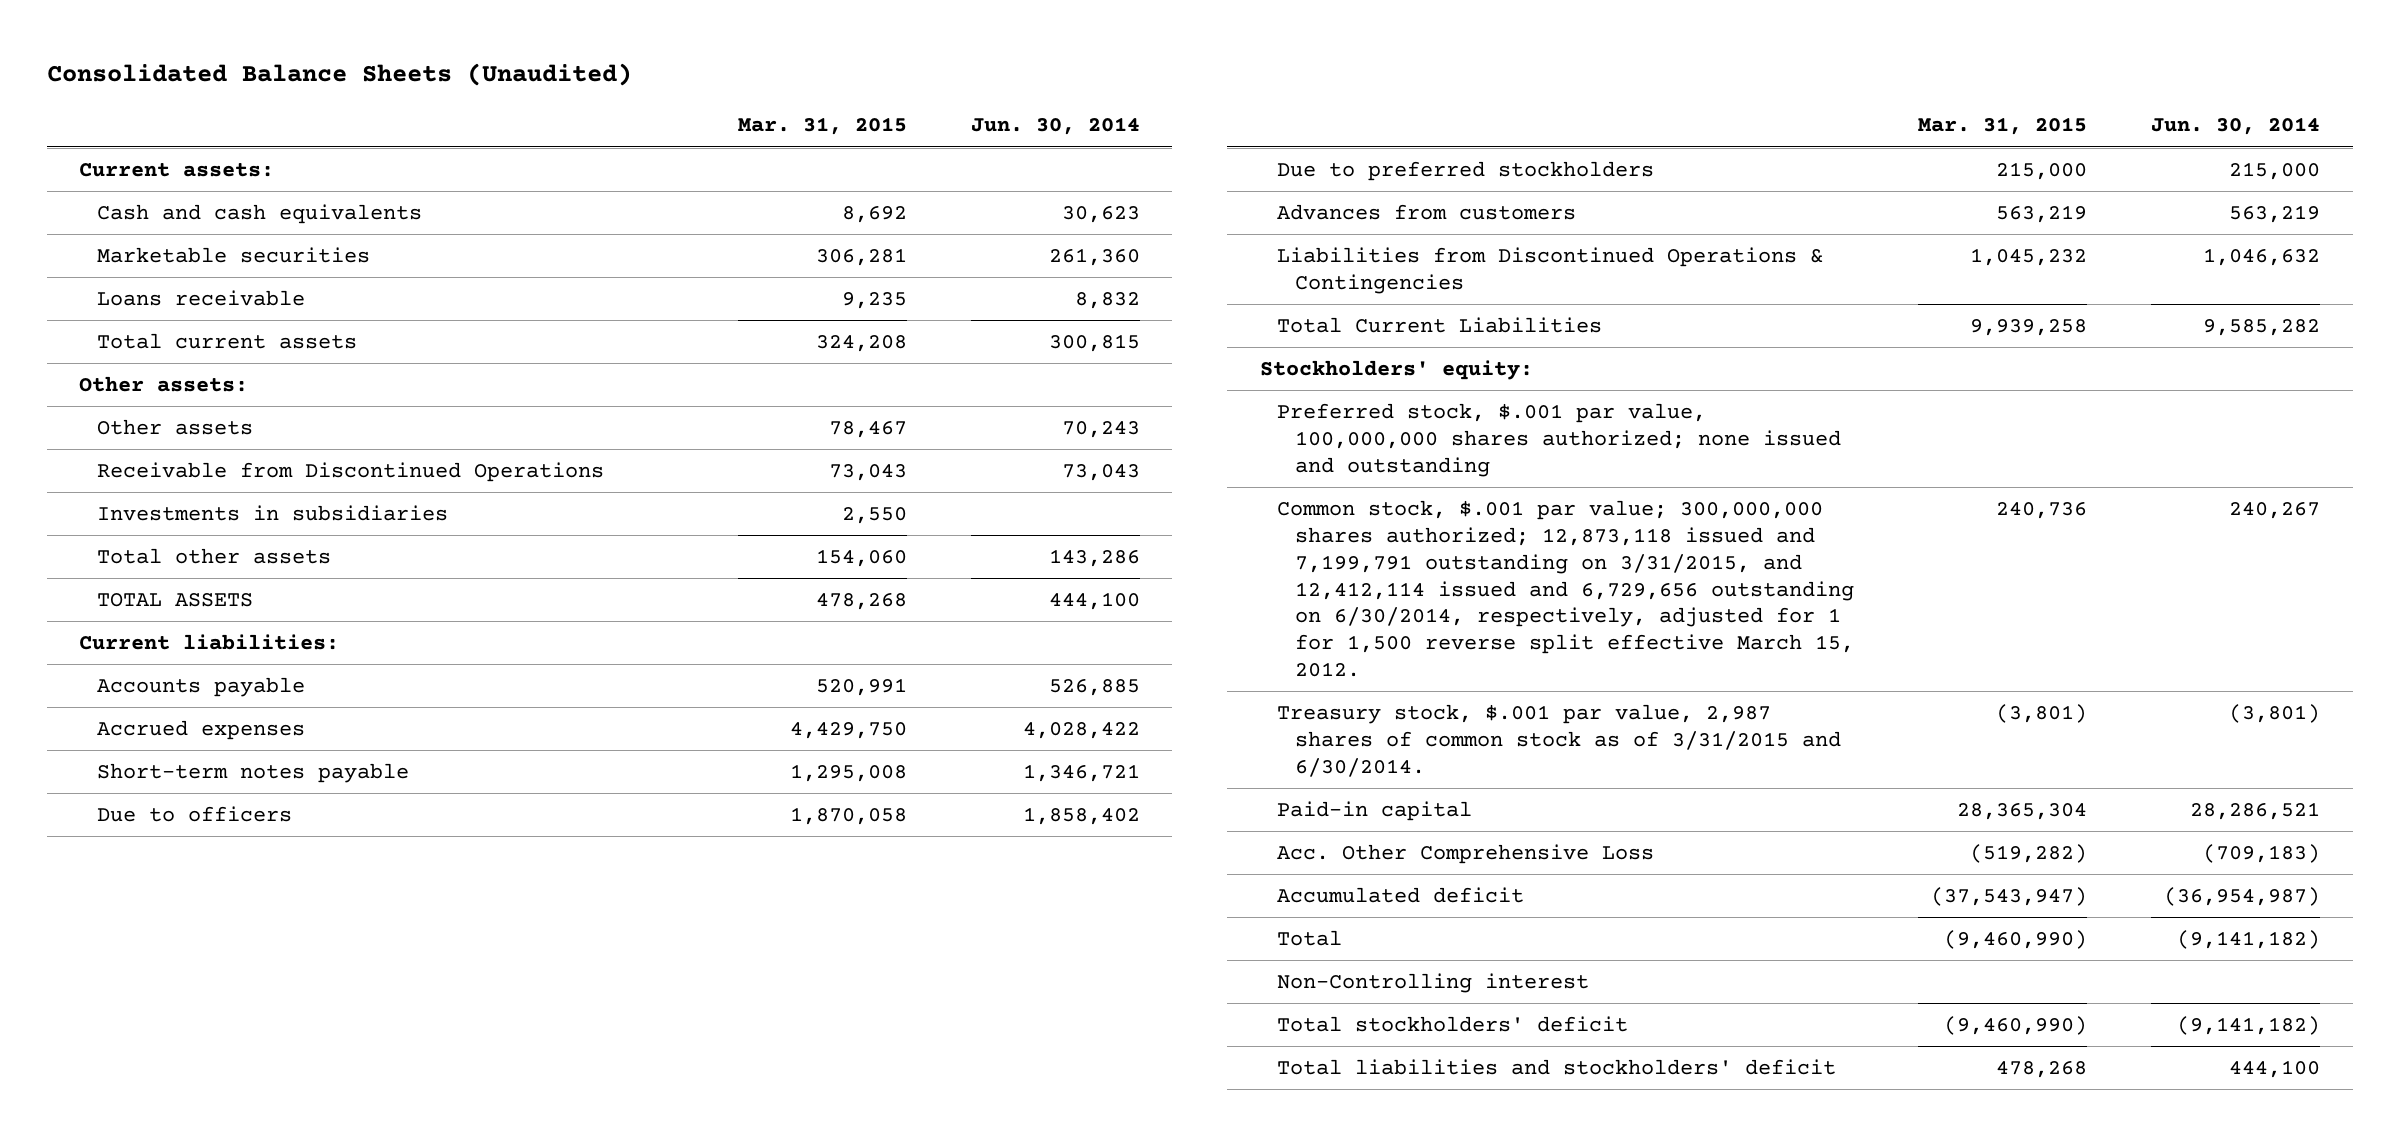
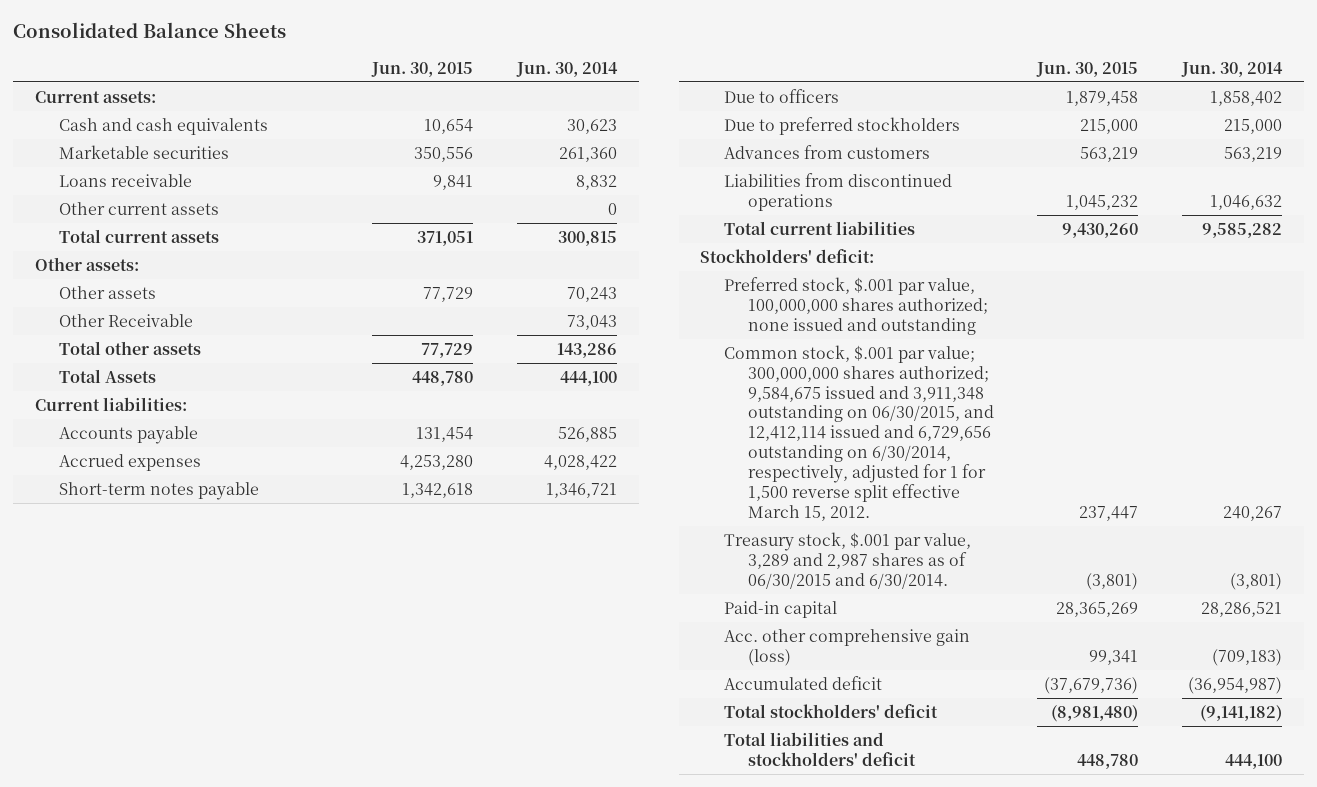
- Consolidated Balance Sheets (Unaudited)
+ Consolidated Balance Sheets
- | Mar. 31, 2015 | Jun. 30, 2014
+ | Jun. 30, 2015 | Jun. 30, 2014
+ Other current assets | | 0
- Receivable from Discontinued Operations | 73,043 | 73,043
- Investments in subsidiaries | 2,550 |
+ Other Receivable | | 73,043
- TOTAL ASSETS | 478,268 | 444,100
+ Total Assets | 448,780 | 444,100
- Liabilities from Discontinued Operations & Contingencies | 1,045,232 | 1,046,632
- Total Current Liabilities | 9,939,258 | 9,585,282
- Stockholders' equity:
+ Liabilities from discontinued operations | 1,045,232 | 1,046,632
+ Total current liabilities | 9,430,260 | 9,585,282
+ Stockholders' deficit:
- Common stock, $.001 par value; 300,000,000 shares authorized; 12,873,118 issued and 7,199,791 outstanding on 3/31/2015, and 12,412,114 issued and 6,729,656 outstanding on 6/30/2014, respectively, adjusted for 1 for 1,500 reverse split effective March 15, 2012. | 240,736 | 240,267
- Treasury stock, $.001 par value, 2,987 shares of common stock as of 3/31/2015 and 6/30/2014. | (3,801) | (3,801)
+ Common stock, $.001 par value; 300,000,000 shares authorized; 9,584,675 issued and 3,911,348 outstanding on 06/30/2015, and 12,412,114 issued and 6,729,656 outstanding on 6/30/2014, respectively, adjusted for 1 for 1,500 reverse split effective March 15, 2012. | 237,447 | 240,267
+ Treasury stock, $.001 par value, 3,289 and 2,987 shares as of 06/30/2015 and 6/30/2014. | (3,801) | (3,801)
- Acc. Other Comprehensive Loss | (519,282) | (709,183)
+ Acc. other comprehensive gain (loss) | 99,341 | (709,183)
- Total | (9,460,990) | (9,141,182)
- Non-Controlling interest

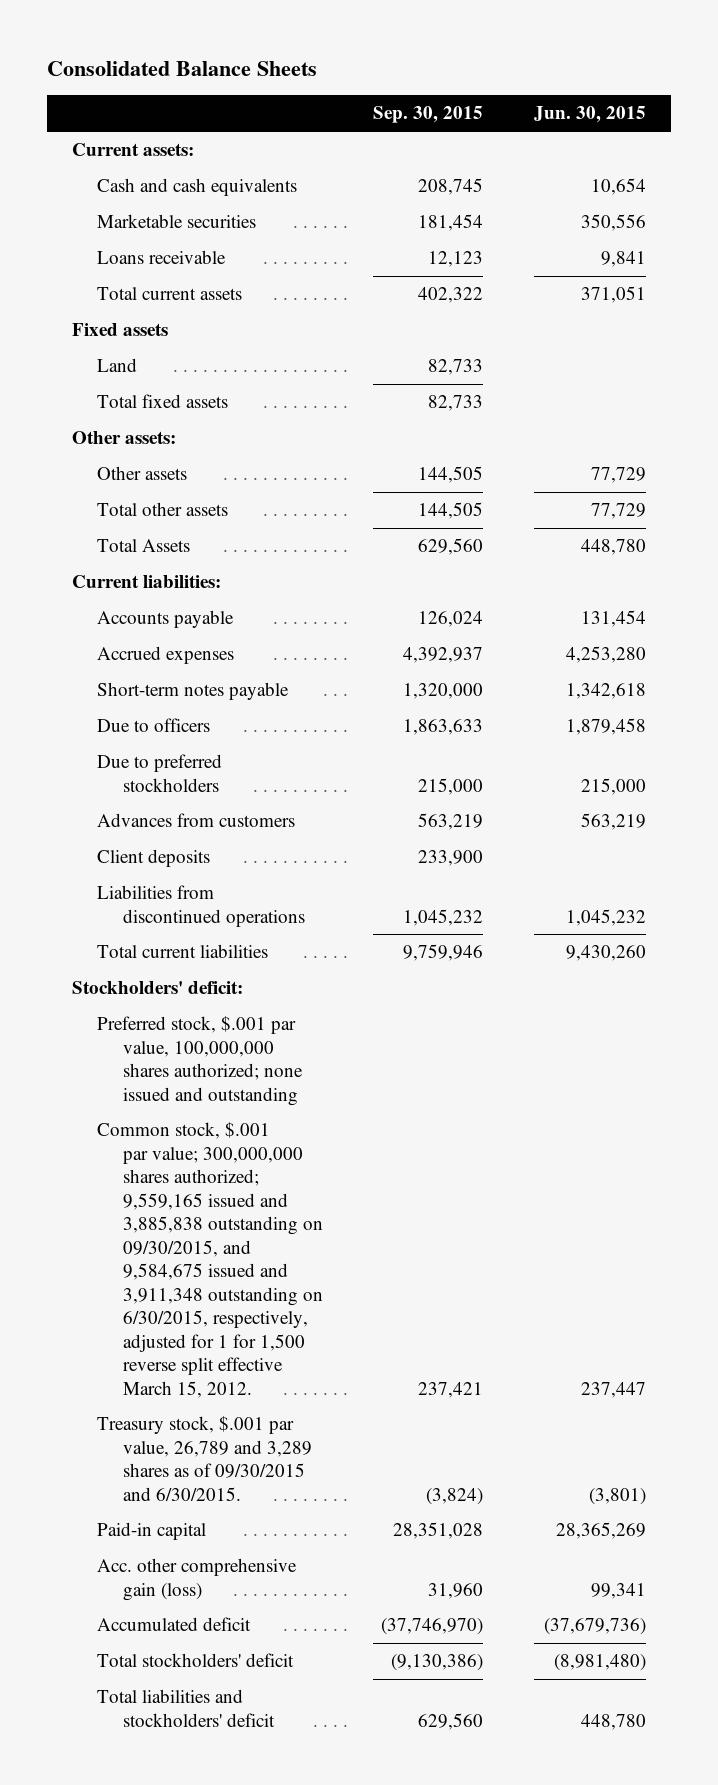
- | Jun. 30, 2015 | Jun. 30, 2014
+ | Sep. 30, 2015 | Jun. 30, 2015
- Other current assets | | 0
+ Fixed assets
+ Land | 82,733 |
+ Total fixed assets | 82,733 |
- Other Receivable | | 73,043
+ Client deposits | 233,900 |
- Common stock, $.001 par value; 300,000,000 shares authorized; 9,584,675 issued and 3,911,348 outstanding on 06/30/2015, and 12,412,114 issued and 6,729,656 outstanding on 6/30/2014, respectively, adjusted for 1 for 1,500 reverse split effective March 15, 2012. | 237,447 | 240,267
- Treasury stock, $.001 par value, 3,289 and 2,987 shares as of 06/30/2015 and 6/30/2014. | (3,801) | (3,801)
+ Common stock, $.001 par value; 300,000,000 shares authorized; 9,559,165 issued and 3,885,838 outstanding on 09/30/2015, and 9,584,675 issued and 3,911,348 outstanding on 6/30/2015, respectively, adjusted for 1 for 1,500 reverse split effective March 15, 2012. | 237,421 | 237,447
+ Treasury stock, $.001 par value, 26,789 and 3,289 shares as of 09/30/2015 and 6/30/2015. | (3,824) | (3,801)

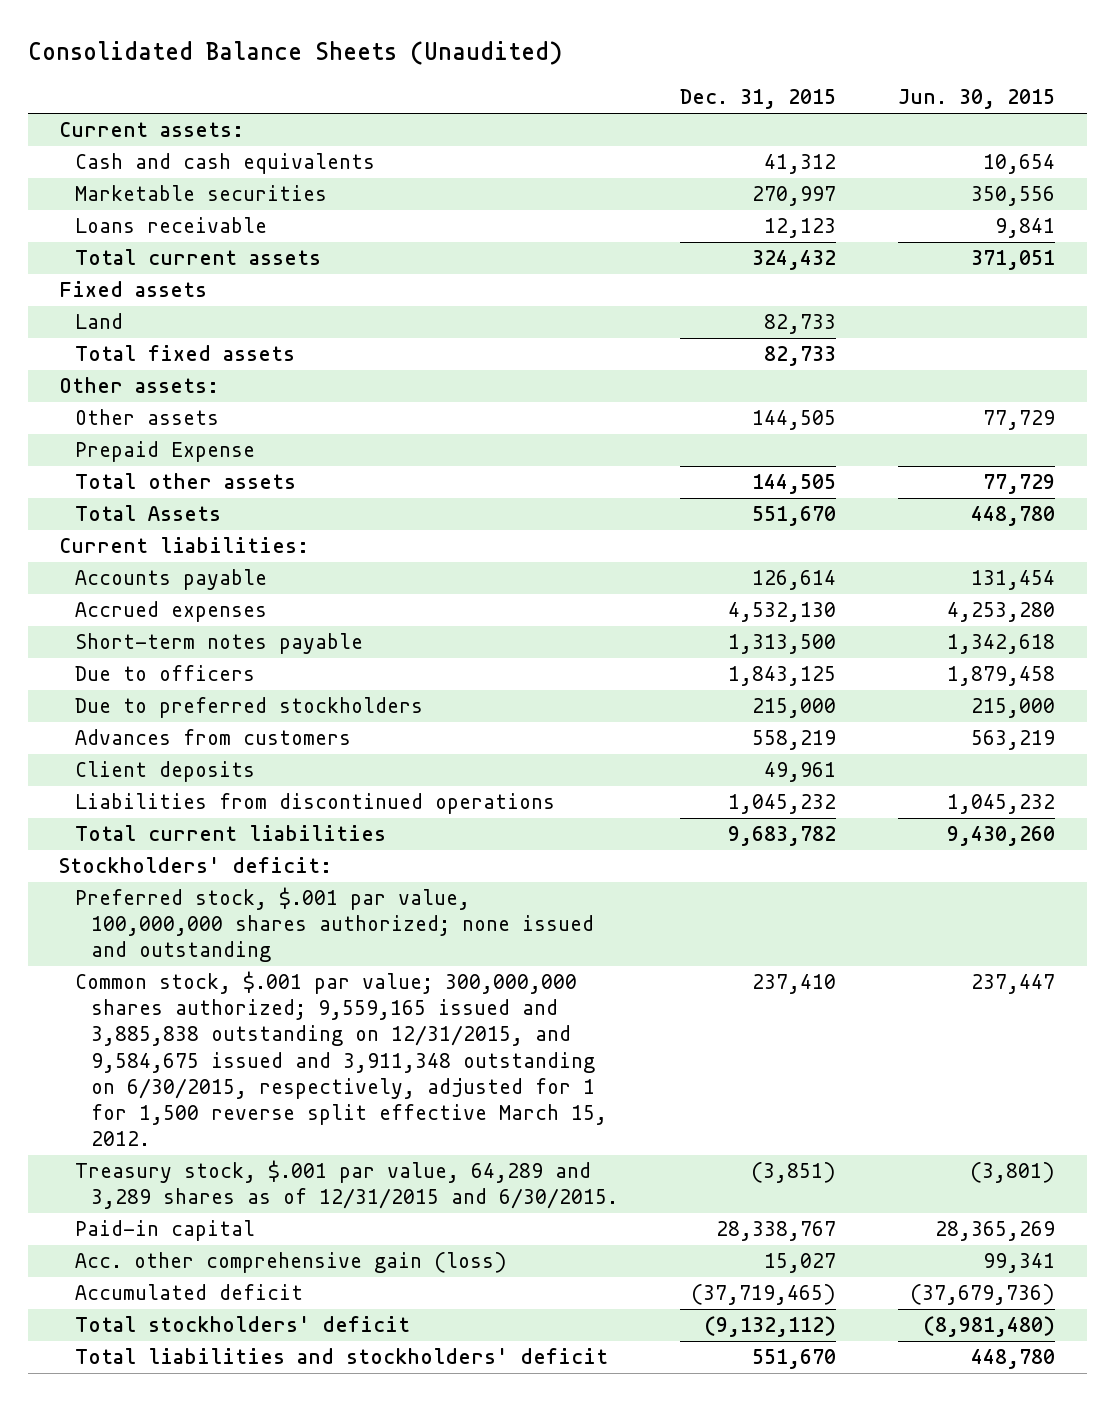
- Consolidated Balance Sheets
+ Consolidated Balance Sheets (Unaudited)
- | Sep. 30, 2015 | Jun. 30, 2015
+ | Dec. 31, 2015 | Jun. 30, 2015
+ Prepaid Expense
- Common stock, $.001 par value; 300,000,000 shares authorized; 9,559,165 issued and 3,885,838 outstanding on 09/30/2015, and 9,584,675 issued and 3,911,348 outstanding on 6/30/2015, respectively, adjusted for 1 for 1,500 reverse split effective March 15, 2012. | 237,421 | 237,447
- Treasury stock, $.001 par value, 26,789 and 3,289 shares as of 09/30/2015 and 6/30/2015. | (3,824) | (3,801)
+ Common stock, $.001 par value; 300,000,000 shares authorized; 9,559,165 issued and 3,885,838 outstanding on 12/31/2015, and 9,584,675 issued and 3,911,348 outstanding on 6/30/2015, respectively, adjusted for 1 for 1,500 reverse split effective March 15, 2012. | 237,410 | 237,447
+ Treasury stock, $.001 par value, 64,289 and 3,289 shares as of 12/31/2015 and 6/30/2015. | (3,851) | (3,801)

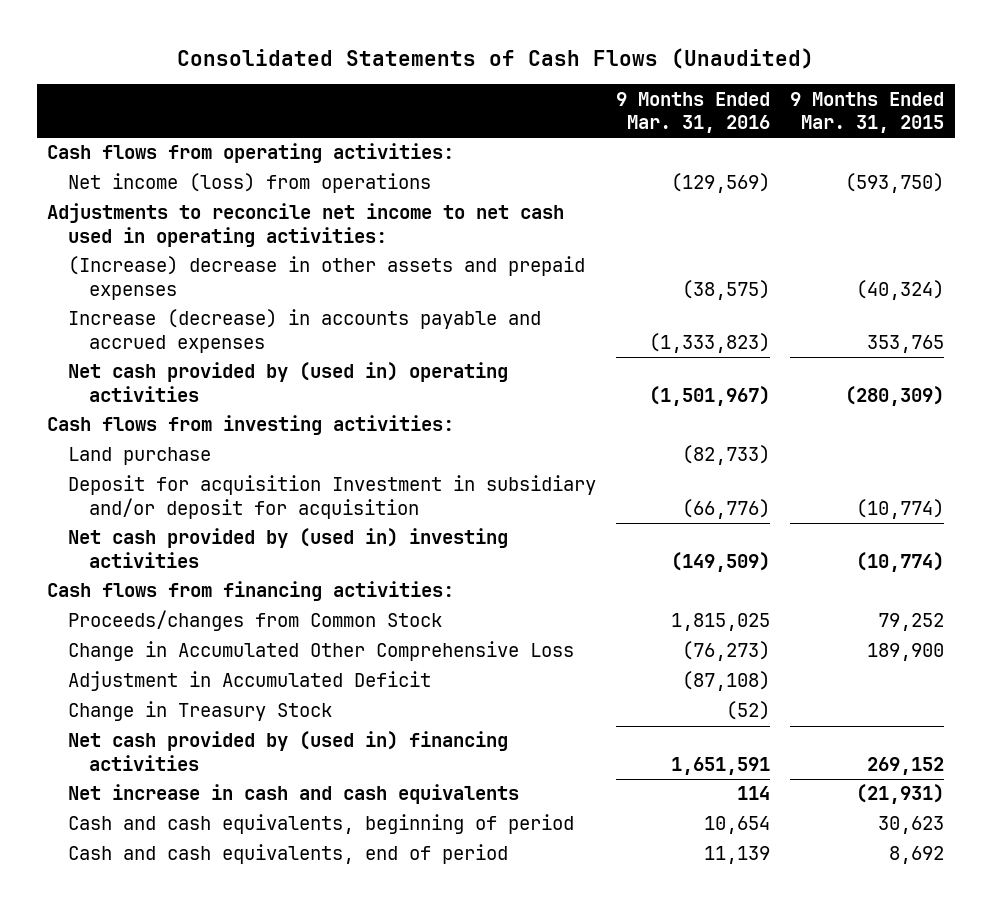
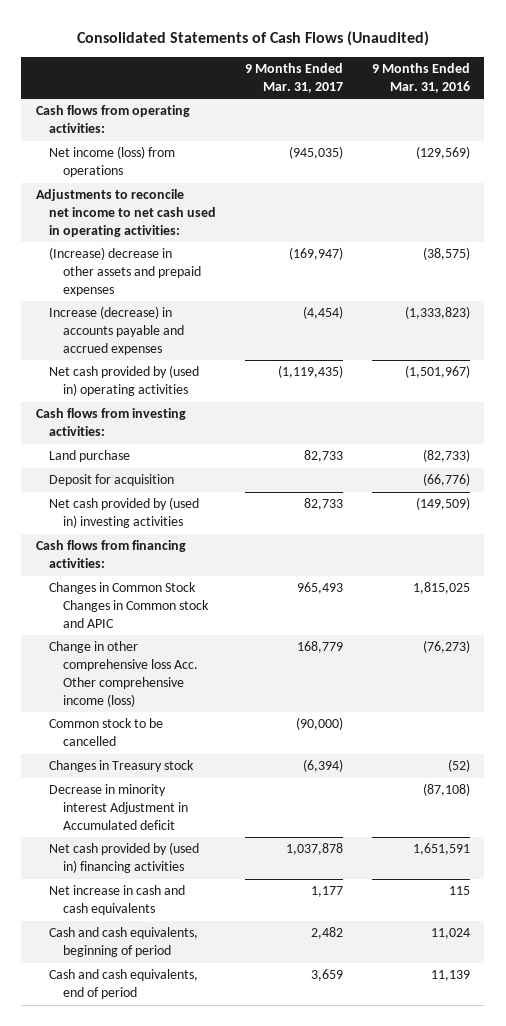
- | 9 Months Ended Mar. 31, 2016 | 9 Months Ended Mar. 31, 2015
+ | 9 Months Ended Mar. 31, 2017 | 9 Months Ended Mar. 31, 2016
- Deposit for acquisition Investment in subsidiary and/or deposit for acquisition | (66,776) | (10,774)
+ Deposit for acquisition | | (66,776)
- Proceeds/changes from Common Stock | 1,815,025 | 79,252
- Change in Accumulated Other Comprehensive Loss | (76,273) | 189,900
- Adjustment in Accumulated Deficit | (87,108) |
- Change in Treasury Stock | (52) |
+ Changes in Common Stock Changes in Common stock and APIC | 965,493 | 1,815,025
+ Change in other comprehensive loss Acc. Other comprehensive income (loss) | 168,779 | (76,273)
+ Common stock to be cancelled | (90,000) |
+ Changes in Treasury stock | (6,394) | (52)
+ Decrease in minority interest Adjustment in Accumulated deficit | | (87,108)
- Net increase in cash and cash equivalents | 114 | (21,931)
- Cash and cash equivalents, beginning of period | 10,654 | 30,623
+ Net increase in cash and cash equivalents | 1,177 | 115
+ Cash and cash equivalents, beginning of period | 2,482 | 11,024

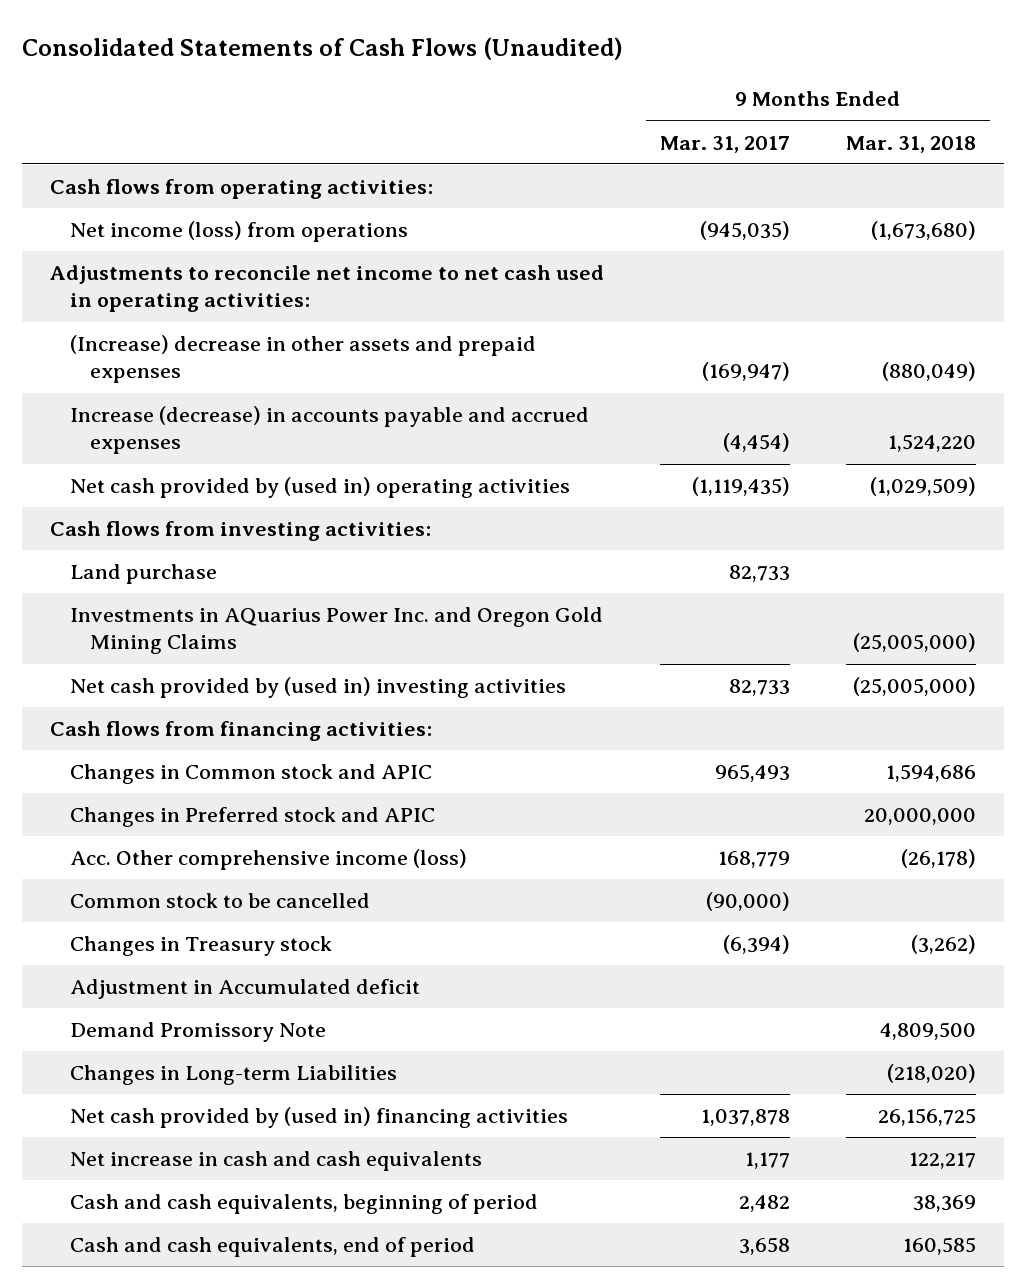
- | 9 Months Ended Mar. 31, 2017 | 9 Months Ended Mar. 31, 2016
+ | 9 Months Ended Mar. 31, 2017 | 9 Months Ended Mar. 31, 2018
- Deposit for acquisition | | (66,776)
+ Investments in AQuarius Power Inc. and Oregon Gold Mining Claims | | (25,005,000)
- Changes in Common Stock Changes in Common stock and APIC | 965,493 | 1,815,025
- Change in other comprehensive loss Acc. Other comprehensive income (loss) | 168,779 | (76,273)
+ Changes in Common stock and APIC | 965,493 | 1,594,686
+ Changes in Preferred stock and APIC | | 20,000,000
+ Acc. Other comprehensive income (loss) | 168,779 | (26,178)
- Decrease in minority interest Adjustment in Accumulated deficit | | (87,108)
+ Adjustment in Accumulated deficit
+ Demand Promissory Note | | 4,809,500
+ Changes in Long-term Liabilities | | (218,020)
- Cash and cash equivalents, end of period | 3,659 | 11,139
+ Cash and cash equivalents, end of period | 3,658 | 160,585

